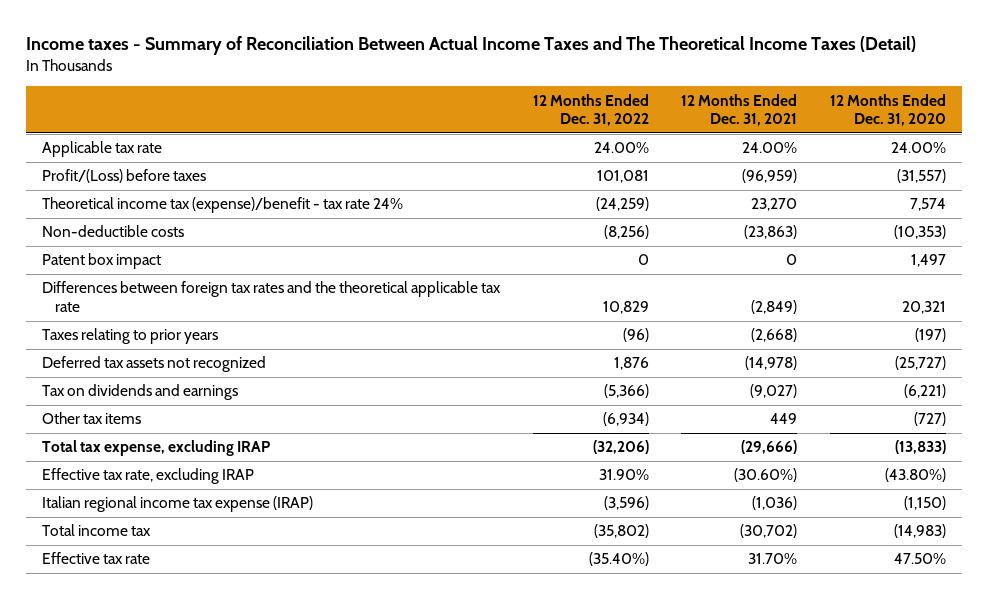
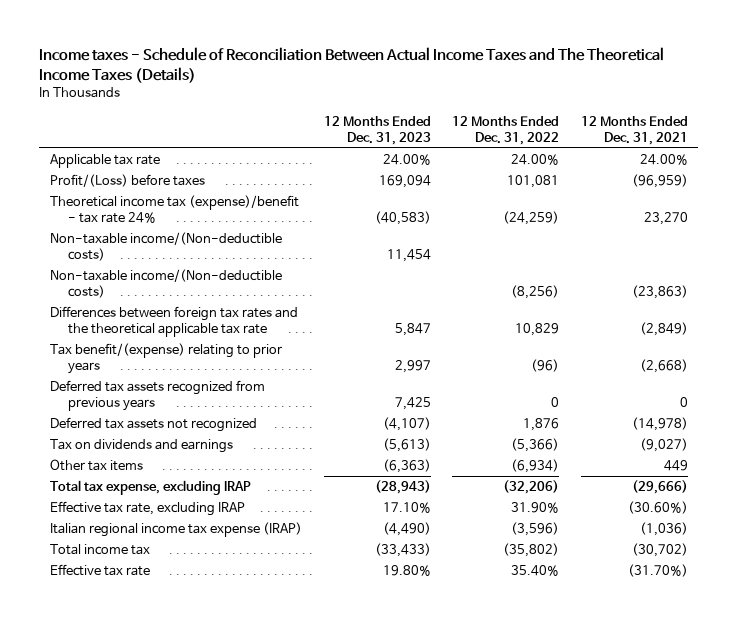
- Income taxes - Summary of Reconciliation Between Actual Income Taxes and The Theoretical Income Taxes (Detail)
+ Income taxes - Schedule of Reconciliation Between Actual Income Taxes and The Theoretical Income Taxes (Details)
- | 12 Months Ended Dec. 31, 2022 | 12 Months Ended Dec. 31, 2021 | 12 Months Ended Dec. 31, 2020
+ | 12 Months Ended Dec. 31, 2023 | 12 Months Ended Dec. 31, 2022 | 12 Months Ended Dec. 31, 2021
- Non-deductible costs | (8,256) | (23,863) | (10,353)
- Patent box impact | 0 | 0 | 1,497
+ Non-taxable income/(Non-deductible costs) | 11,454 | |
+ Non-taxable income/(Non-deductible costs) | | (8,256) | (23,863)
- Taxes relating to prior years | (96) | (2,668) | (197)
+ Tax benefit/(expense) relating to prior years | 2,997 | (96) | (2,668)
+ Deferred tax assets recognized from previous years | 7,425 | 0 | 0
- Effective tax rate | (35.40%) | 31.70% | 47.50%
+ Effective tax rate | 19.80% | 35.40% | (31.70%)

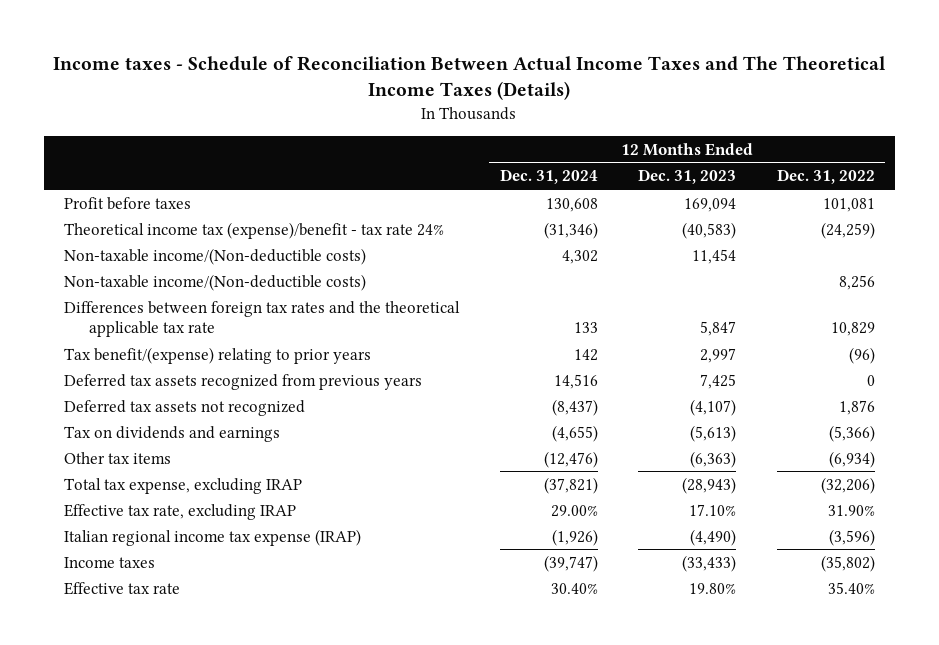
- | 12 Months Ended Dec. 31, 2023 | 12 Months Ended Dec. 31, 2022 | 12 Months Ended Dec. 31, 2021
+ | 12 Months Ended Dec. 31, 2024 | 12 Months Ended Dec. 31, 2023 | 12 Months Ended Dec. 31, 2022
- Applicable tax rate | 24.00% | 24.00% | 24.00%
- Profit/(Loss) before taxes | 169,094 | 101,081 | (96,959)
+ Profit before taxes | 130,608 | 169,094 | 101,081
- Non-taxable income/(Non-deductible costs) | | (8,256) | (23,863)
+ Non-taxable income/(Non-deductible costs) | | | 8,256
- Total income tax | (33,433) | (35,802) | (30,702)
+ Income taxes | (39,747) | (33,433) | (35,802)

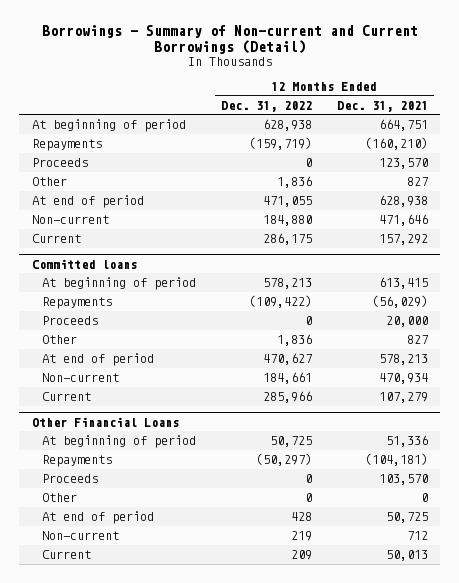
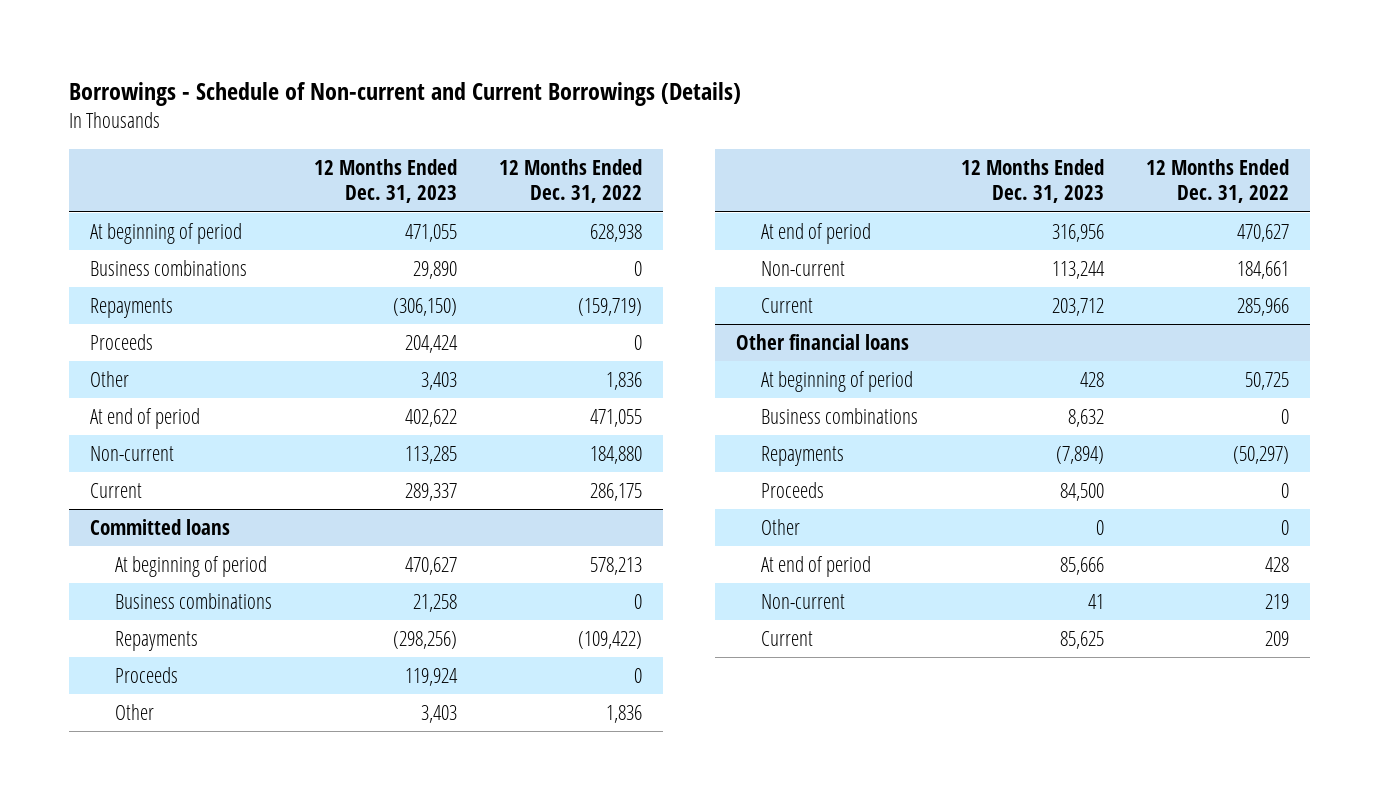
- Borrowings - Summary of Non-current and Current Borrowings (Detail)
+ Borrowings - Schedule of Non-current and Current Borrowings (Details)
- | 12 Months Ended Dec. 31, 2022 | 12 Months Ended Dec. 31, 2021
+ | 12 Months Ended Dec. 31, 2023 | 12 Months Ended Dec. 31, 2022
+ Business combinations | 29,890 | 0
@ Committed loans
+ Business combinations | 21,258 | 0
- Other Financial Loans
+ Other financial loans
+ Business combinations | 8,632 | 0

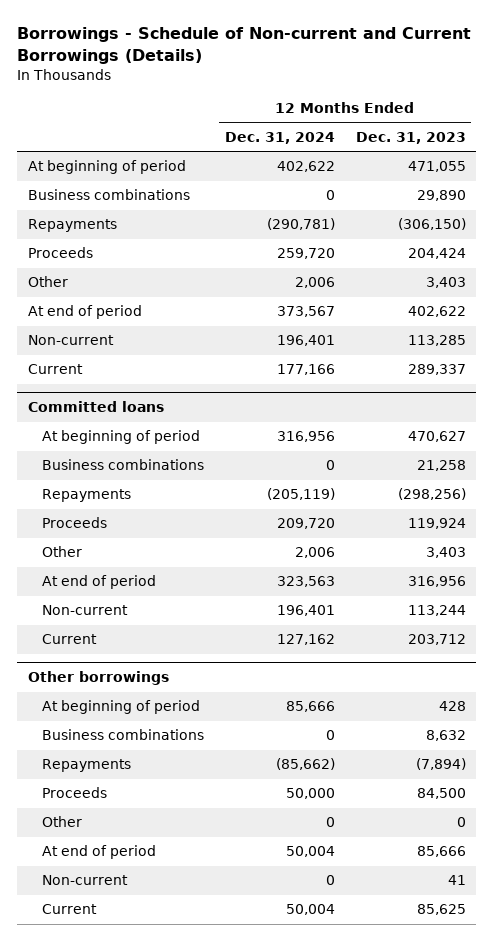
- | 12 Months Ended Dec. 31, 2023 | 12 Months Ended Dec. 31, 2022
+ | 12 Months Ended Dec. 31, 2024 | 12 Months Ended Dec. 31, 2023
- Other financial loans
+ Other borrowings

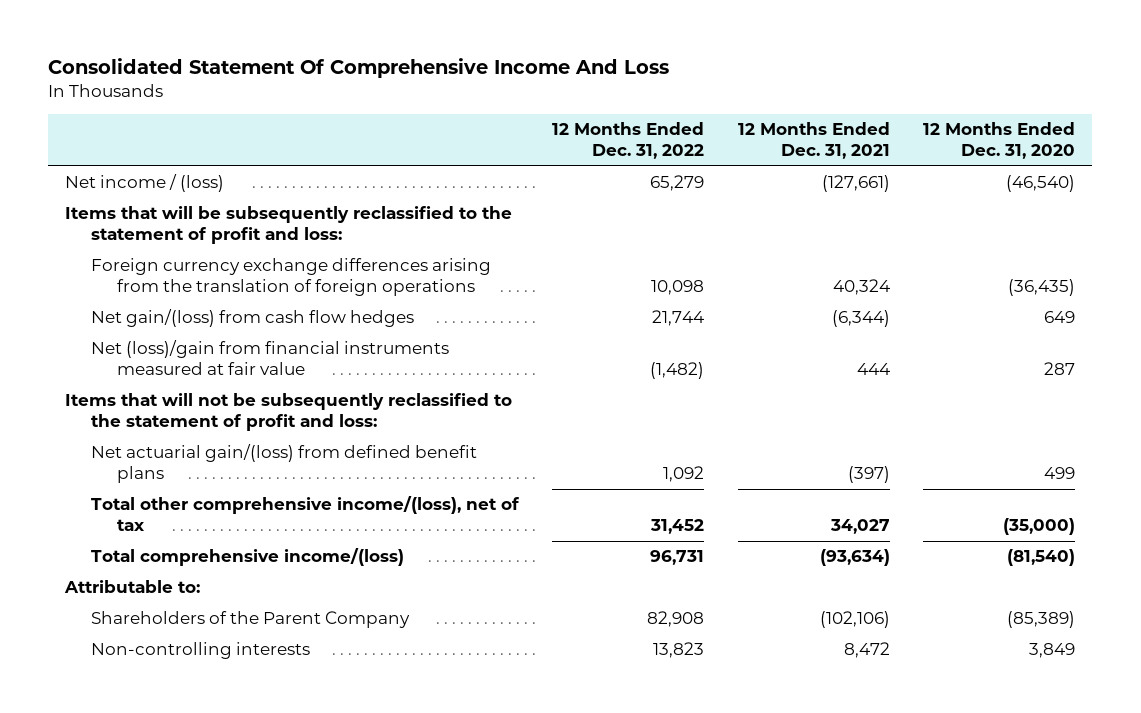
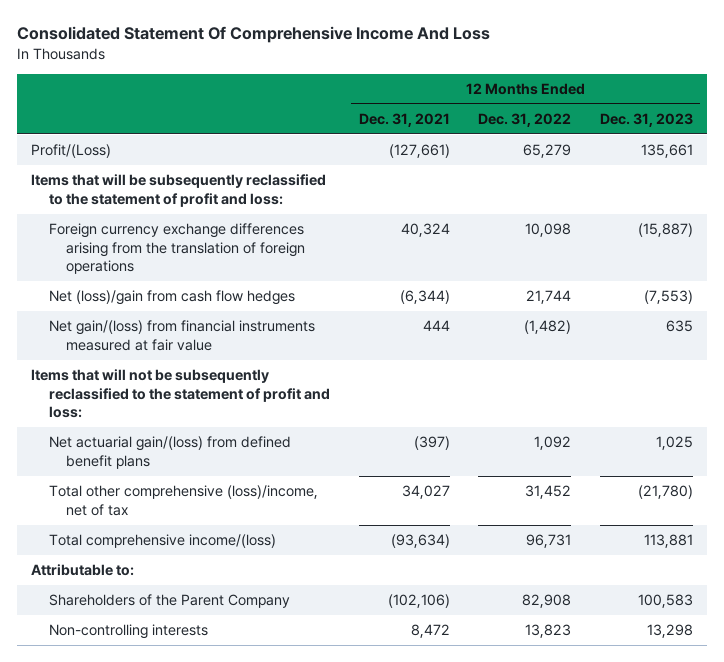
- | 12 Months Ended Dec. 31, 2022 | 12 Months Ended Dec. 31, 2021 | 12 Months Ended Dec. 31, 2020
+ | 12 Months Ended Dec. 31, 2021 | 12 Months Ended Dec. 31, 2022 | 12 Months Ended Dec. 31, 2023
- Net income / (loss) | 65,279 | (127,661) | (46,540)
+ Profit/(Loss) | (127,661) | 65,279 | 135,661
- Net gain/(loss) from cash flow hedges | 21,744 | (6,344) | 649
- Net (loss)/gain from financial instruments measured at fair value | (1,482) | 444 | 287
+ Net (loss)/gain from cash flow hedges | (6,344) | 21,744 | (7,553)
+ Net gain/(loss) from financial instruments measured at fair value | 444 | (1,482) | 635
- Total other comprehensive income/(loss), net of tax | 31,452 | 34,027 | (35,000)
+ Total other comprehensive (loss)/income, net of tax | 34,027 | 31,452 | (21,780)

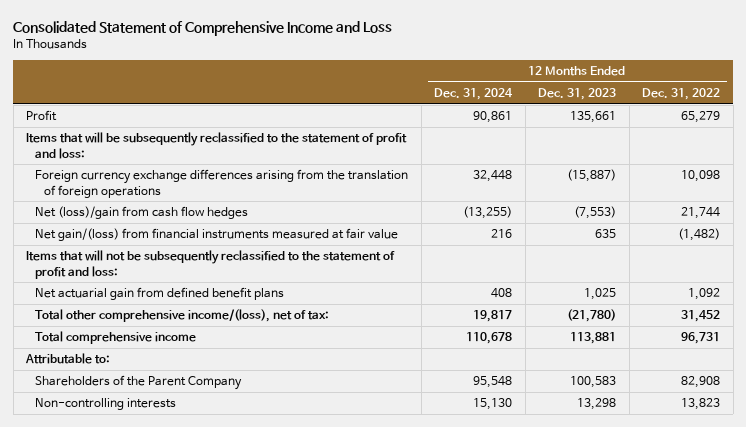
- Consolidated Statement Of Comprehensive Income And Loss
+ Consolidated Statement of Comprehensive Income and Loss
- | 12 Months Ended Dec. 31, 2021 | 12 Months Ended Dec. 31, 2022 | 12 Months Ended Dec. 31, 2023
+ | 12 Months Ended Dec. 31, 2024 | 12 Months Ended Dec. 31, 2023 | 12 Months Ended Dec. 31, 2022
- Profit/(Loss) | (127,661) | 65,279 | 135,661
+ Profit | 90,861 | 135,661 | 65,279
- Net actuarial gain/(loss) from defined benefit plans | (397) | 1,092 | 1,025
- Total other comprehensive (loss)/income, net of tax | 34,027 | 31,452 | (21,780)
- Total comprehensive income/(loss) | (93,634) | 96,731 | 113,881
+ Net actuarial gain from defined benefit plans | 408 | 1,025 | 1,092
+ Total other comprehensive income/(loss), net of tax: | 19,817 | (21,780) | 31,452
+ Total comprehensive income | 110,678 | 113,881 | 96,731

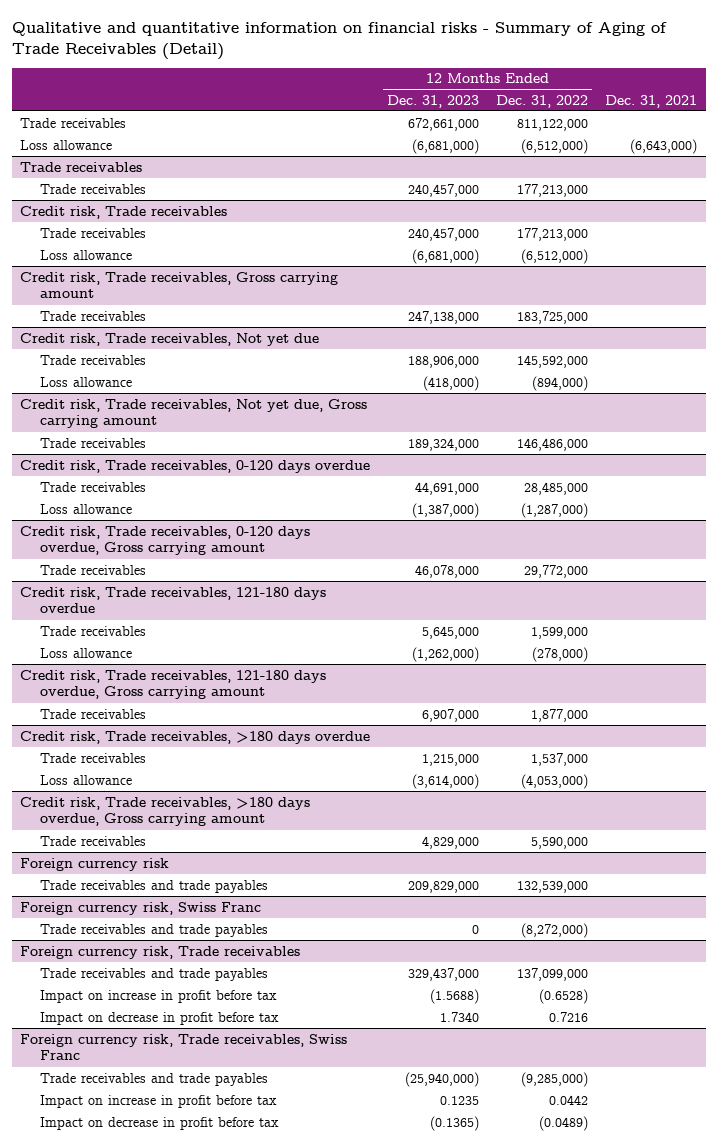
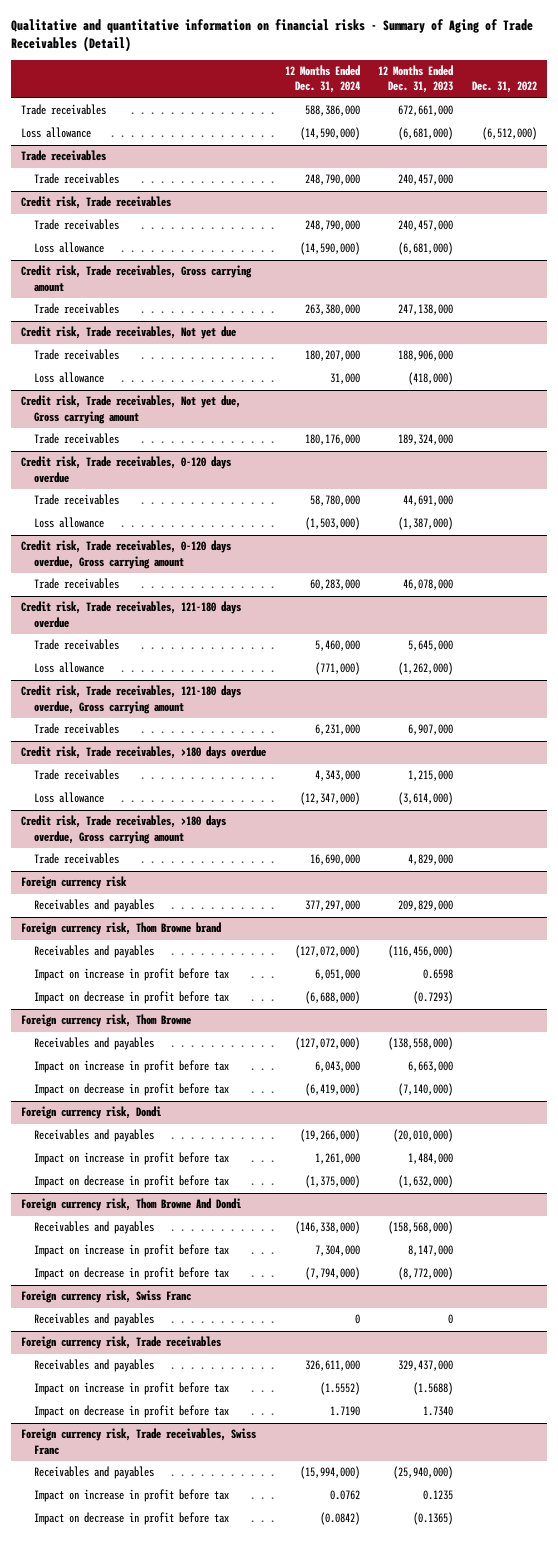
- | 12 Months Ended Dec. 31, 2023 | 12 Months Ended Dec. 31, 2022 | Dec. 31, 2021
+ | 12 Months Ended Dec. 31, 2024 | 12 Months Ended Dec. 31, 2023 | Dec. 31, 2022
@ Foreign currency risk
- Trade receivables and trade payables | 209,829,000 | 132,539,000 |
+ Receivables and payables | 377,297,000 | 209,829,000 |
+ Foreign currency risk, Thom Browne brand
+ Receivables and payables | (127,072,000) | (116,456,000) |
+ Impact on increase in profit before tax | 6,051,000 | 0.6598 |
+ Impact on decrease in profit before tax | (6,688,000) | (0.7293) |
+ Foreign currency risk, Thom Browne
+ Receivables and payables | (127,072,000) | (138,558,000) |
+ Impact on increase in profit before tax | 6,043,000 | 6,663,000 |
+ Impact on decrease in profit before tax | (6,419,000) | (7,140,000) |
+ Foreign currency risk, Dondi
+ Receivables and payables | (19,266,000) | (20,010,000) |
+ Impact on increase in profit before tax | 1,261,000 | 1,484,000 |
+ Impact on decrease in profit before tax | (1,375,000) | (1,632,000) |
+ Foreign currency risk, Thom Browne And Dondi
+ Receivables and payables | (146,338,000) | (158,568,000) |
+ Impact on increase in profit before tax | 7,304,000 | 8,147,000 |
+ Impact on decrease in profit before tax | (7,794,000) | (8,772,000) |
@ Foreign currency risk, Swiss Franc
- Trade receivables and trade payables | 0 | (8,272,000) |
+ Receivables and payables | 0 | 0 |
@ Foreign currency risk, Trade receivables
- Trade receivables and trade payables | 329,437,000 | 137,099,000 |
+ Receivables and payables | 326,611,000 | 329,437,000 |
@ Foreign currency risk, Trade receivables, Swiss Franc
- Trade receivables and trade payables | (25,940,000) | (9,285,000) |
+ Receivables and payables | (15,994,000) | (25,940,000) |

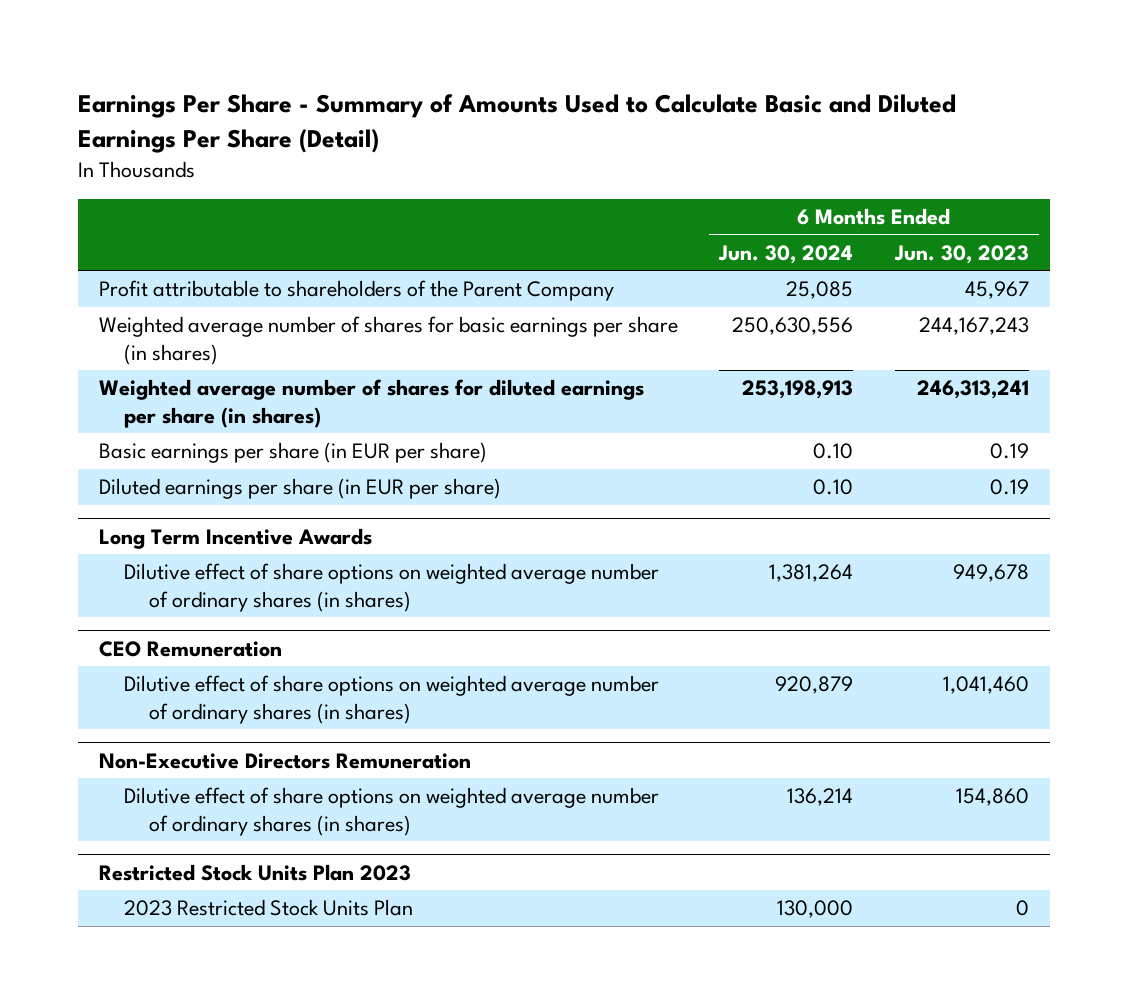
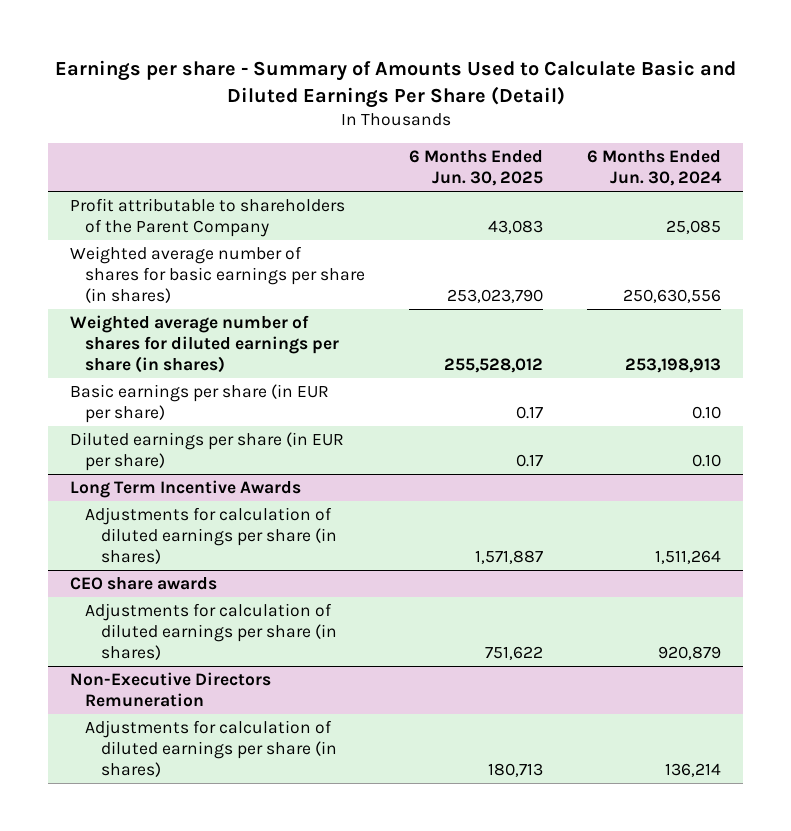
- Earnings Per Share - Summary of Amounts Used to Calculate Basic and Diluted Earnings Per Share (Detail)
+ Earnings per share - Summary of Amounts Used to Calculate Basic and Diluted Earnings Per Share (Detail)
- | 6 Months Ended Jun. 30, 2024 | 6 Months Ended Jun. 30, 2023
+ | 6 Months Ended Jun. 30, 2025 | 6 Months Ended Jun. 30, 2024
@ Long Term Incentive Awards
- Dilutive effect of share options on weighted average number of ordinary shares (in shares) | 1,381,264 | 949,678
- CEO Remuneration
- Dilutive effect of share options on weighted average number of ordinary shares (in shares) | 920,879 | 1,041,460
@ Long Term Incentive Awards
+ Adjustments for calculation of diluted earnings per share (in shares) | 1,571,887 | 1,511,264
+ CEO share awards
+ Adjustments for calculation of diluted earnings per share (in shares) | 751,622 | 920,879
@ Non-Executive Directors Remuneration
- Dilutive effect of share options on weighted average number of ordinary shares (in shares) | 136,214 | 154,860
- Restricted Stock Units Plan 2023
- 2023 Restricted Stock Units Plan | 130,000 | 0
@ Non-Executive Directors Remuneration
+ Adjustments for calculation of diluted earnings per share (in shares) | 180,713 | 136,214

